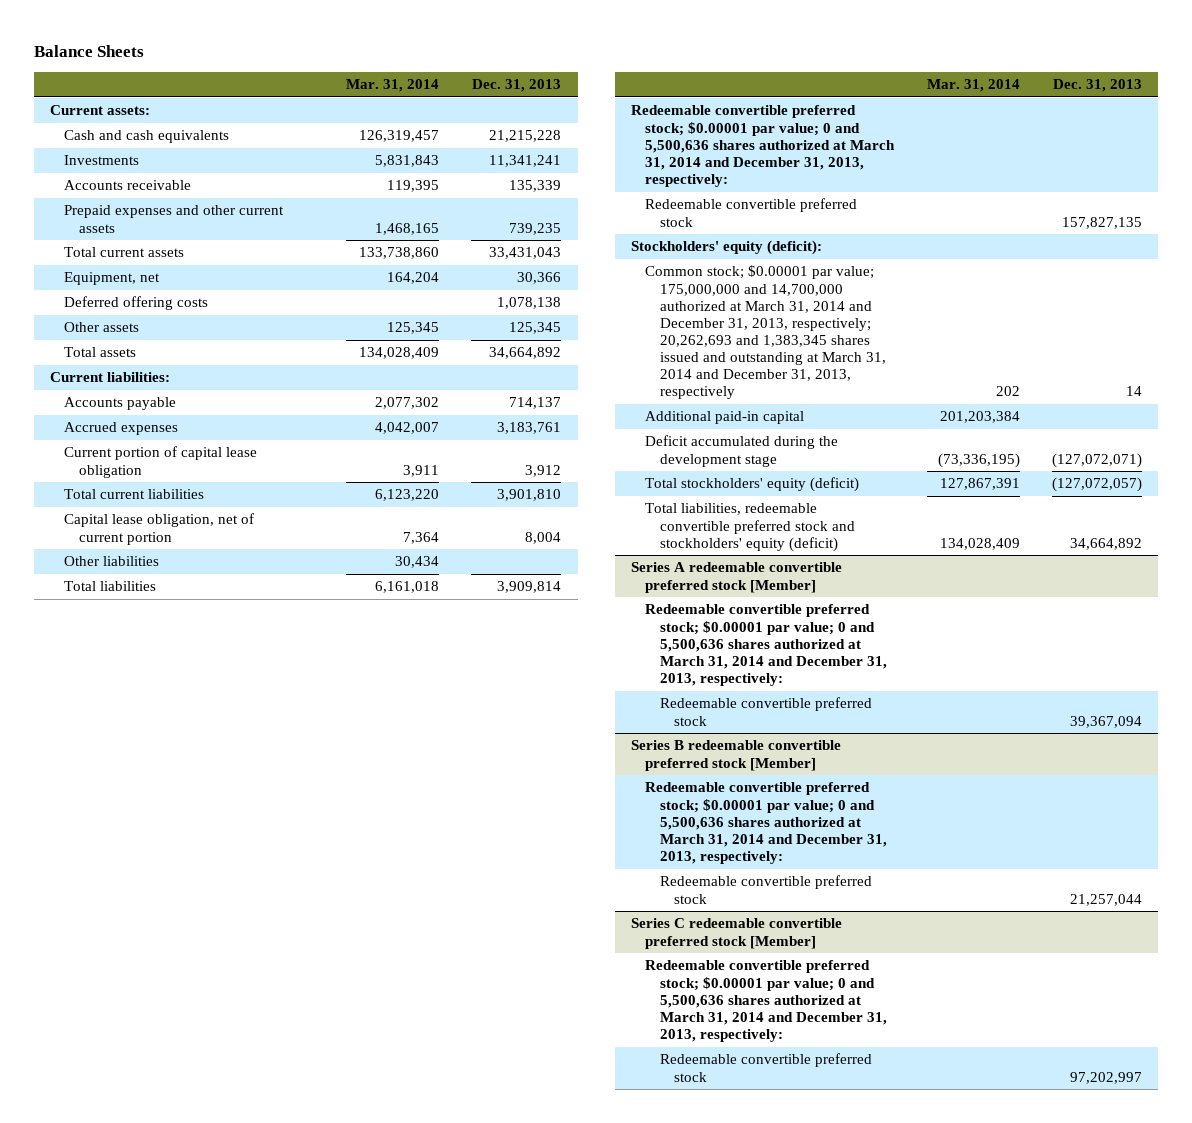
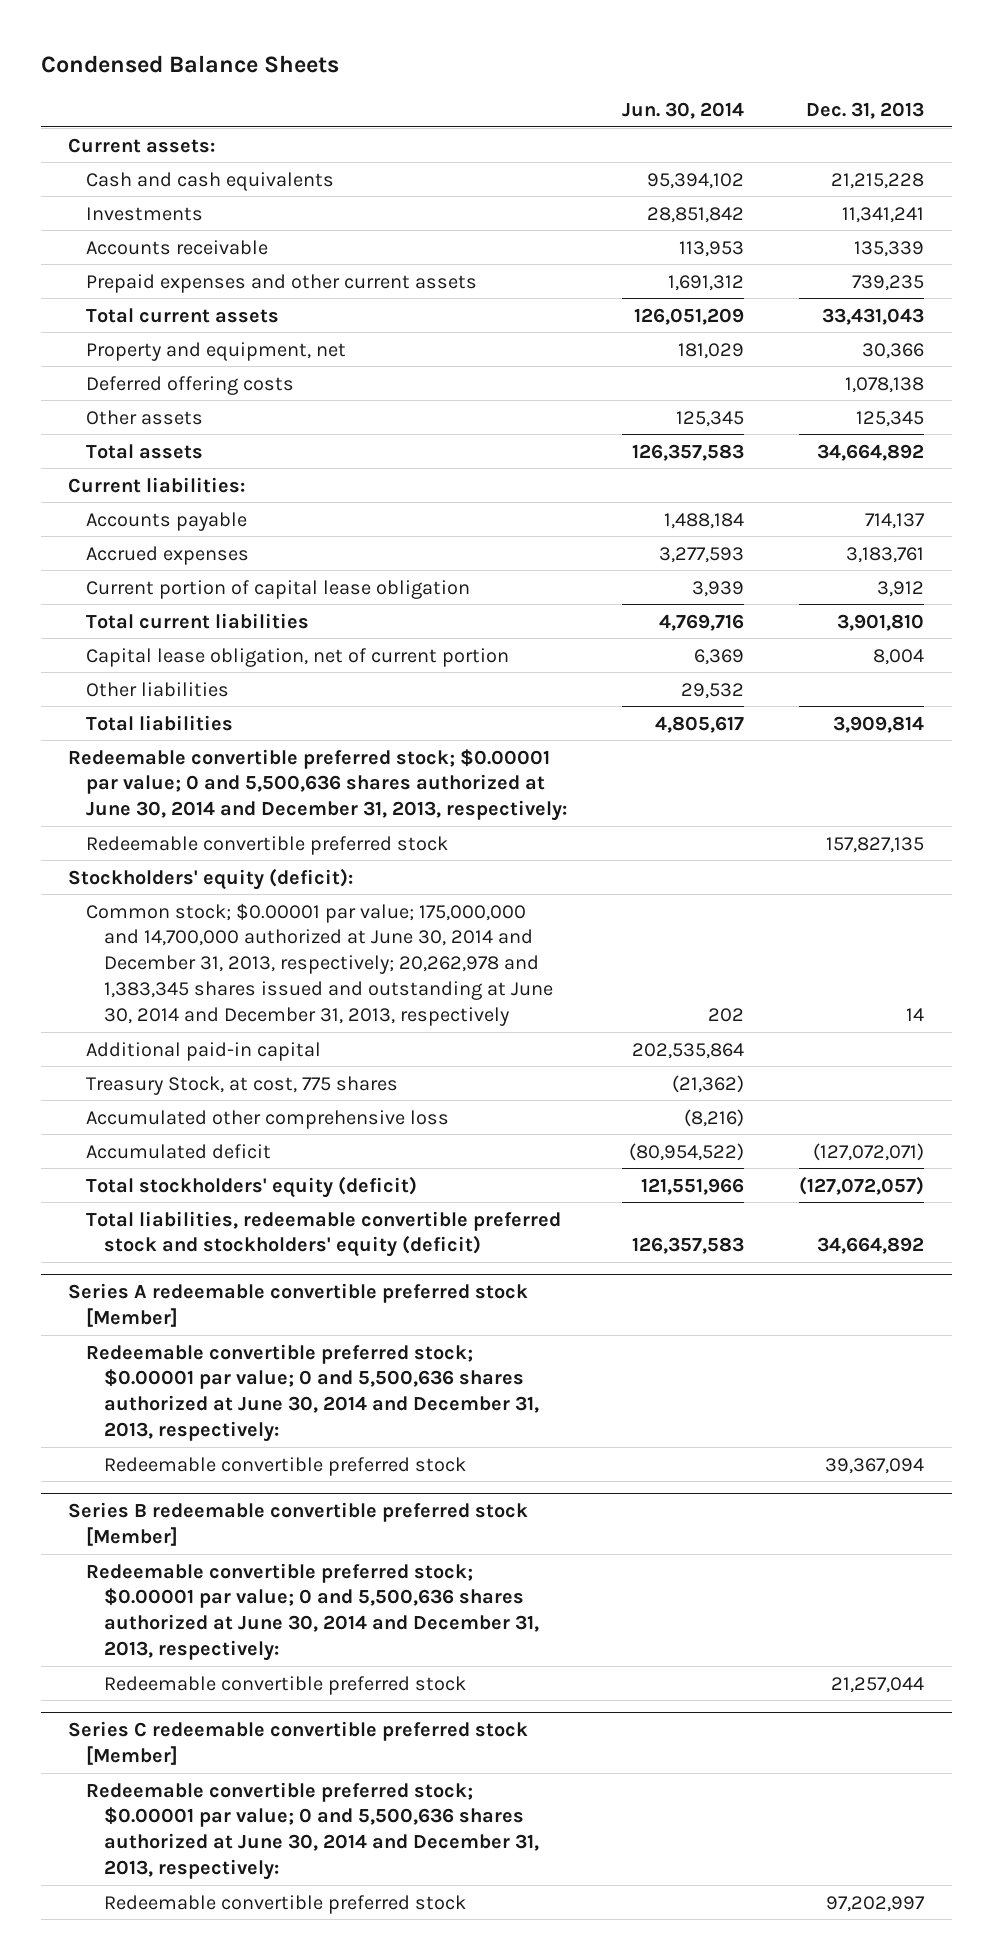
- Balance Sheets
+ Condensed Balance Sheets
- | Mar. 31, 2014 | Dec. 31, 2013
+ | Jun. 30, 2014 | Dec. 31, 2013
- Equipment, net | 164,204 | 30,366
+ Property and equipment, net | 181,029 | 30,366
- Redeemable convertible preferred stock; $0.00001 par value; 0 and 5,500,636 shares authorized at March 31, 2014 and December 31, 2013, respectively:
+ Redeemable convertible preferred stock; $0.00001 par value; 0 and 5,500,636 shares authorized at June 30, 2014 and December 31, 2013, respectively:
- Common stock; $0.00001 par value; 175,000,000 and 14,700,000 authorized at March 31, 2014 and December 31, 2013, respectively; 20,262,693 and 1,383,345 shares issued and outstanding at March 31, 2014 and December 31, 2013, respectively | 202 | 14
+ Common stock; $0.00001 par value; 175,000,000 and 14,700,000 authorized at June 30, 2014 and December 31, 2013, respectively; 20,262,978 and 1,383,345 shares issued and outstanding at June 30, 2014 and December 31, 2013, respectively | 202 | 14
- Deficit accumulated during the development stage | (73,336,195) | (127,072,071)
+ Treasury Stock, at cost, 775 shares | (21,362) |
+ Accumulated other comprehensive loss | (8,216) |
+ Accumulated deficit | (80,954,522) | (127,072,071)
@ Series A redeemable convertible preferred stock [Member]
- Redeemable convertible preferred stock; $0.00001 par value; 0 and 5,500,636 shares authorized at March 31, 2014 and December 31, 2013, respectively:
+ Redeemable convertible preferred stock; $0.00001 par value; 0 and 5,500,636 shares authorized at June 30, 2014 and December 31, 2013, respectively:
@ Series B redeemable convertible preferred stock [Member]
- Redeemable convertible preferred stock; $0.00001 par value; 0 and 5,500,636 shares authorized at March 31, 2014 and December 31, 2013, respectively:
+ Redeemable convertible preferred stock; $0.00001 par value; 0 and 5,500,636 shares authorized at June 30, 2014 and December 31, 2013, respectively:
@ Series C redeemable convertible preferred stock [Member]
- Redeemable convertible preferred stock; $0.00001 par value; 0 and 5,500,636 shares authorized at March 31, 2014 and December 31, 2013, respectively:
+ Redeemable convertible preferred stock; $0.00001 par value; 0 and 5,500,636 shares authorized at June 30, 2014 and December 31, 2013, respectively:

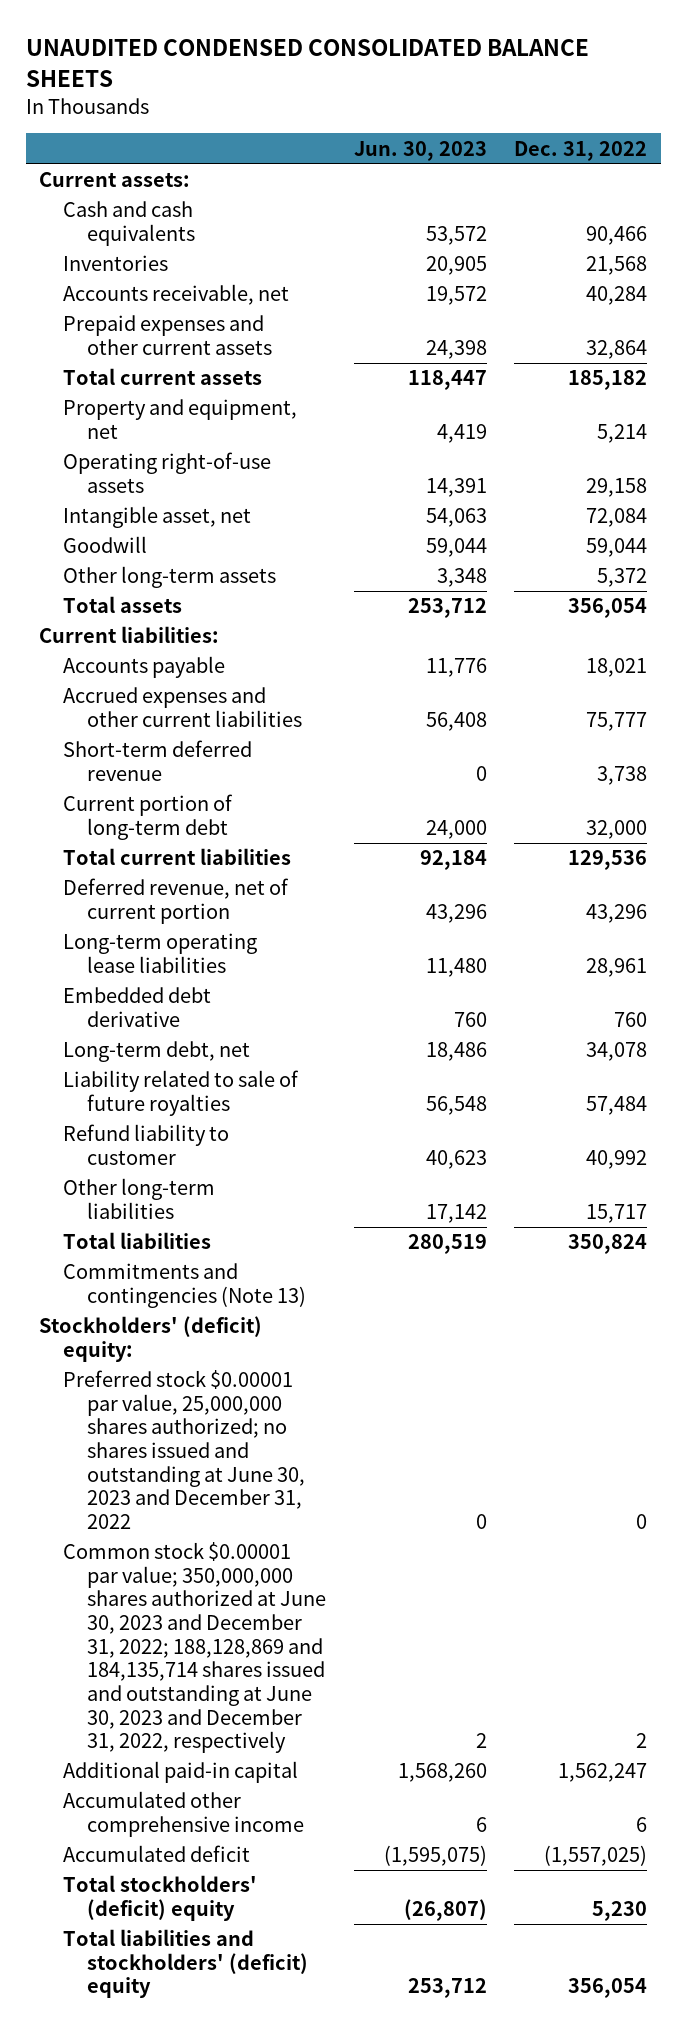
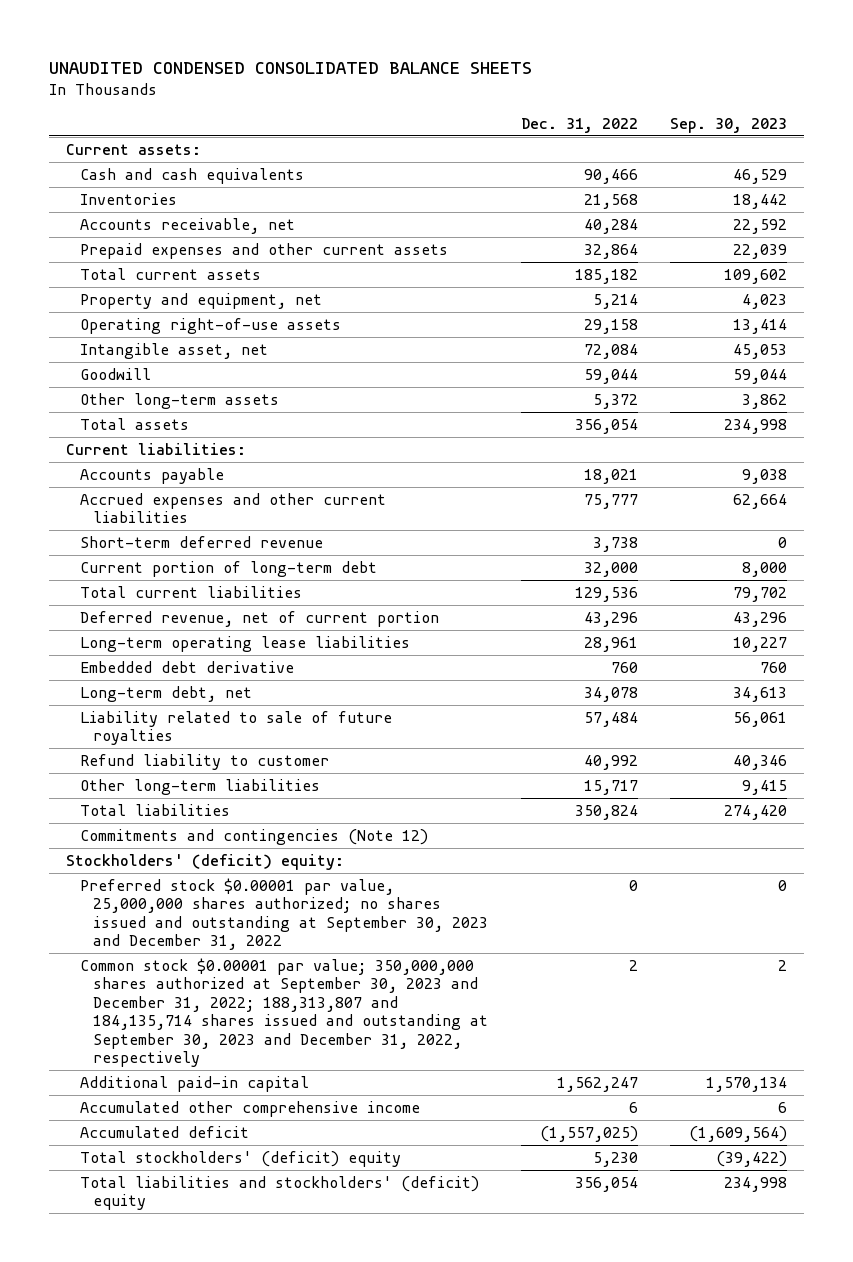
- | Jun. 30, 2023 | Dec. 31, 2022
+ | Dec. 31, 2022 | Sep. 30, 2023
- Commitments and contingencies (Note 13)
+ Commitments and contingencies (Note 12)
- Preferred stock $0.00001 par value, 25,000,000 shares authorized; no shares issued and outstanding at June 30, 2023 and December 31, 2022 | 0 | 0
- Common stock $0.00001 par value; 350,000,000 shares authorized at June 30, 2023 and December 31, 2022; 188,128,869 and 184,135,714 shares issued and outstanding at June 30, 2023 and December 31, 2022, respectively | 2 | 2
+ Preferred stock $0.00001 par value, 25,000,000 shares authorized; no shares issued and outstanding at September 30, 2023 and December 31, 2022 | 0 | 0
+ Common stock $0.00001 par value; 350,000,000 shares authorized at September 30, 2023 and December 31, 2022; 188,313,807 and 184,135,714 shares issued and outstanding at September 30, 2023 and December 31, 2022, respectively | 2 | 2

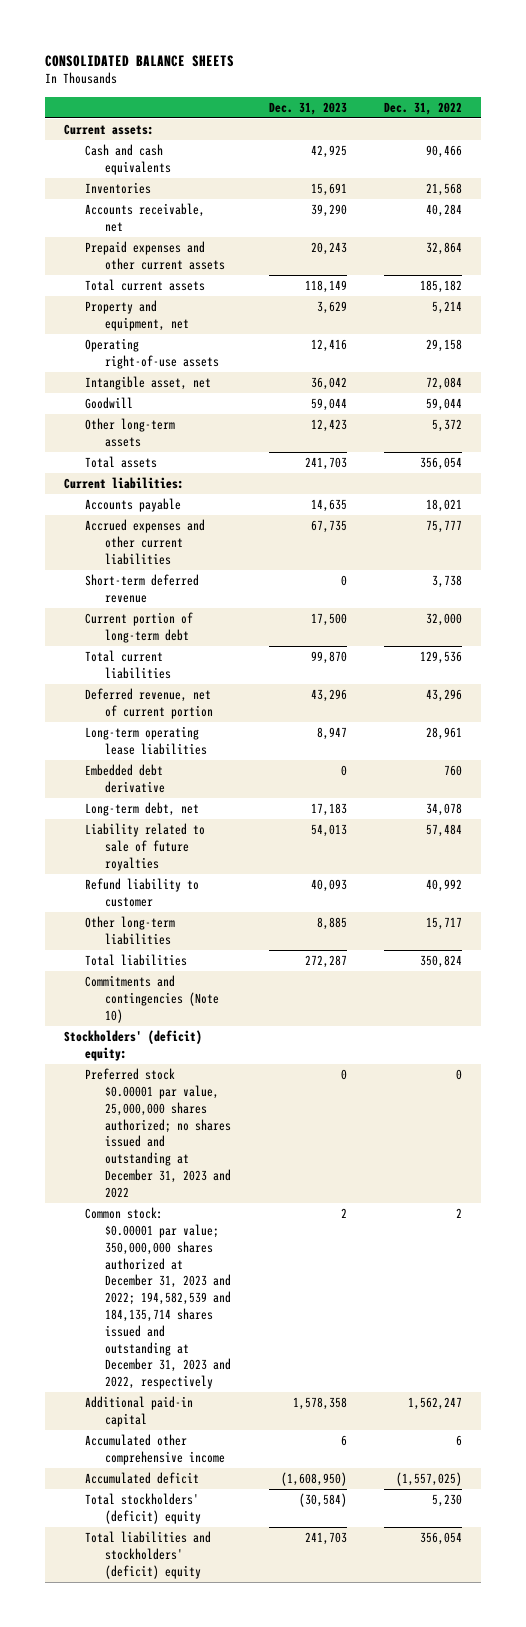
- UNAUDITED CONDENSED CONSOLIDATED BALANCE SHEETS
+ CONSOLIDATED BALANCE SHEETS
- | Dec. 31, 2022 | Sep. 30, 2023
+ | Dec. 31, 2023 | Dec. 31, 2022
- Commitments and contingencies (Note 12)
+ Commitments and contingencies (Note 10)
- Preferred stock $0.00001 par value, 25,000,000 shares authorized; no shares issued and outstanding at September 30, 2023 and December 31, 2022 | 0 | 0
- Common stock $0.00001 par value; 350,000,000 shares authorized at September 30, 2023 and December 31, 2022; 188,313,807 and 184,135,714 shares issued and outstanding at September 30, 2023 and December 31, 2022, respectively | 2 | 2
+ Preferred stock $0.00001 par value, 25,000,000 shares authorized; no shares issued and outstanding at December 31, 2023 and 2022 | 0 | 0
+ Common stock: $0.00001 par value; 350,000,000 shares authorized at December 31, 2023 and 2022; 194,582,539 and 184,135,714 shares issued and outstanding at December 31, 2023 and 2022, respectively | 2 | 2

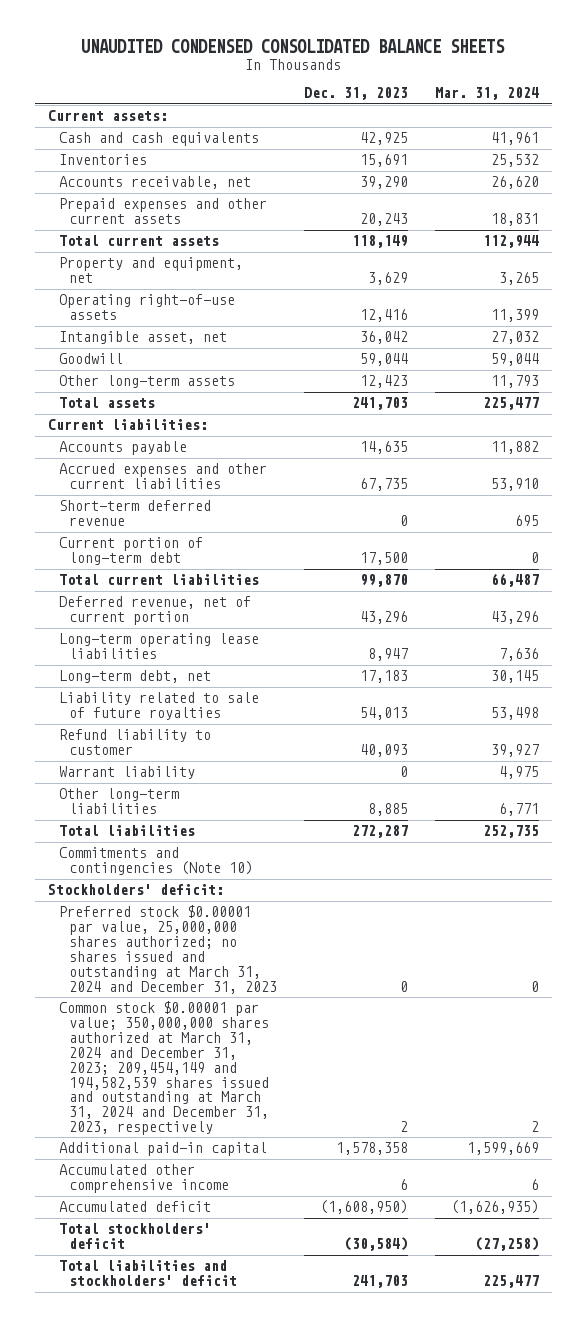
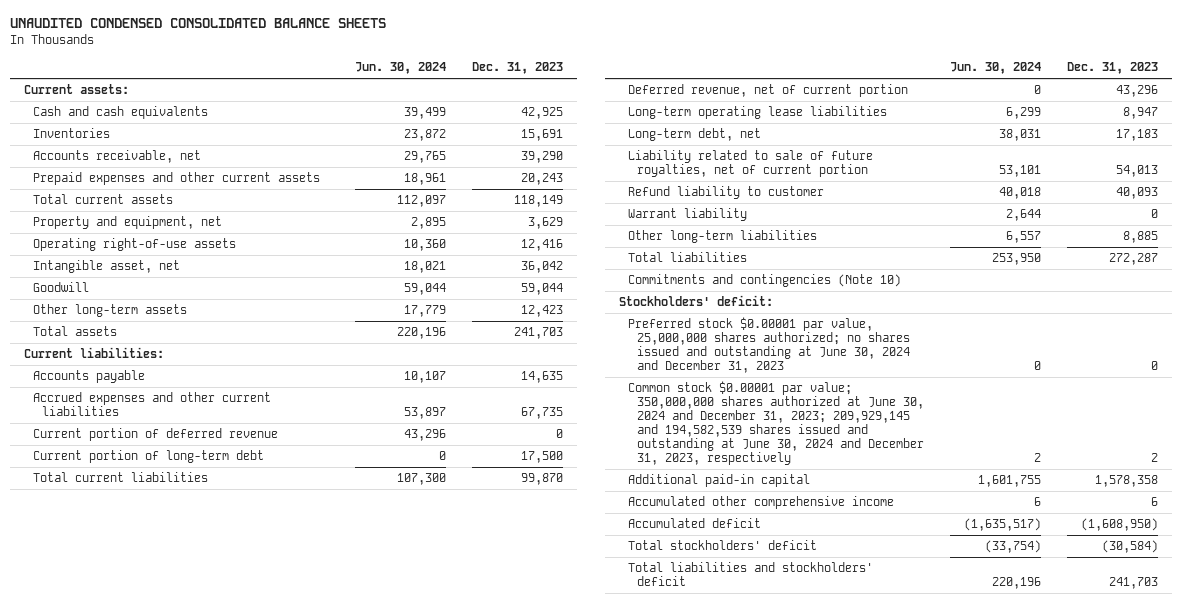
- | Dec. 31, 2023 | Mar. 31, 2024
+ | Jun. 30, 2024 | Dec. 31, 2023
- Short-term deferred revenue | 0 | 695
+ Current portion of deferred revenue | 43,296 | 0
- Liability related to sale of future royalties | 54,013 | 53,498
+ Liability related to sale of future royalties, net of current portion | 53,101 | 54,013
- Preferred stock $0.00001 par value, 25,000,000 shares authorized; no shares issued and outstanding at March 31, 2024 and December 31, 2023 | 0 | 0
- Common stock $0.00001 par value; 350,000,000 shares authorized at March 31, 2024 and December 31, 2023; 209,454,149 and 194,582,539 shares issued and outstanding at March 31, 2024 and December 31, 2023, respectively | 2 | 2
+ Preferred stock $0.00001 par value, 25,000,000 shares authorized; no shares issued and outstanding at June 30, 2024 and December 31, 2023 | 0 | 0
+ Common stock $0.00001 par value; 350,000,000 shares authorized at June 30, 2024 and December 31, 2023; 209,929,145 and 194,582,539 shares issued and outstanding at June 30, 2024 and December 31, 2023, respectively | 2 | 2

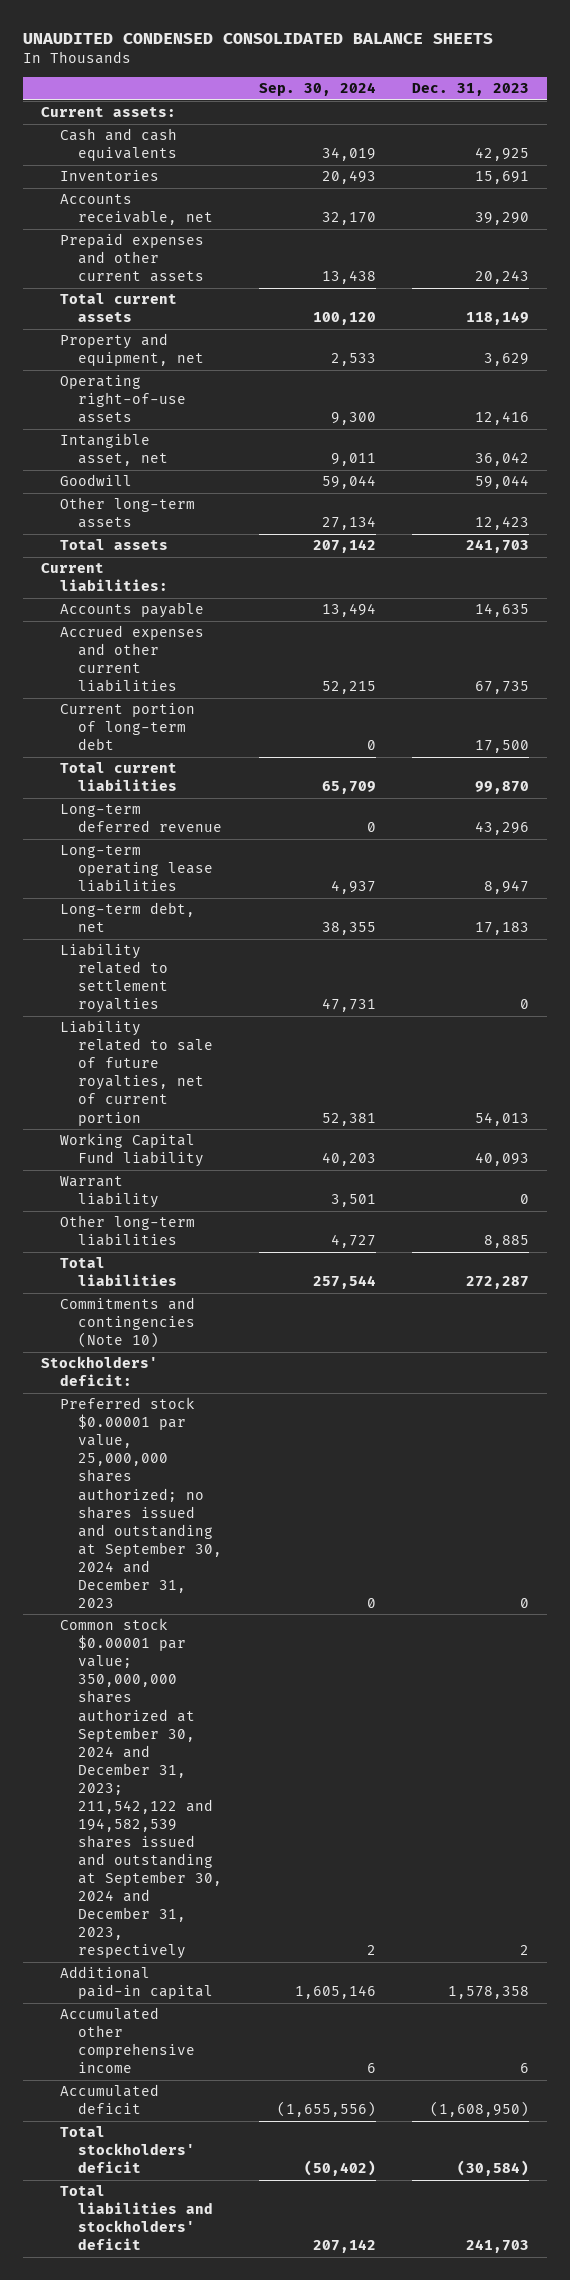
- | Jun. 30, 2024 | Dec. 31, 2023
+ | Sep. 30, 2024 | Dec. 31, 2023
- Current portion of deferred revenue | 43,296 | 0
- Deferred revenue, net of current portion | 0 | 43,296
+ Long-term deferred revenue | 0 | 43,296
+ Liability related to settlement royalties | 47,731 | 0
- Refund liability to customer | 40,018 | 40,093
+ Working Capital Fund liability | 40,203 | 40,093
- Preferred stock $0.00001 par value, 25,000,000 shares authorized; no shares issued and outstanding at June 30, 2024 and December 31, 2023 | 0 | 0
- Common stock $0.00001 par value; 350,000,000 shares authorized at June 30, 2024 and December 31, 2023; 209,929,145 and 194,582,539 shares issued and outstanding at June 30, 2024 and December 31, 2023, respectively | 2 | 2
+ Preferred stock $0.00001 par value, 25,000,000 shares authorized; no shares issued and outstanding at September 30, 2024 and December 31, 2023 | 0 | 0
+ Common stock $0.00001 par value; 350,000,000 shares authorized at September 30, 2024 and December 31, 2023; 211,542,122 and 194,582,539 shares issued and outstanding at September 30, 2024 and December 31, 2023, respectively | 2 | 2

